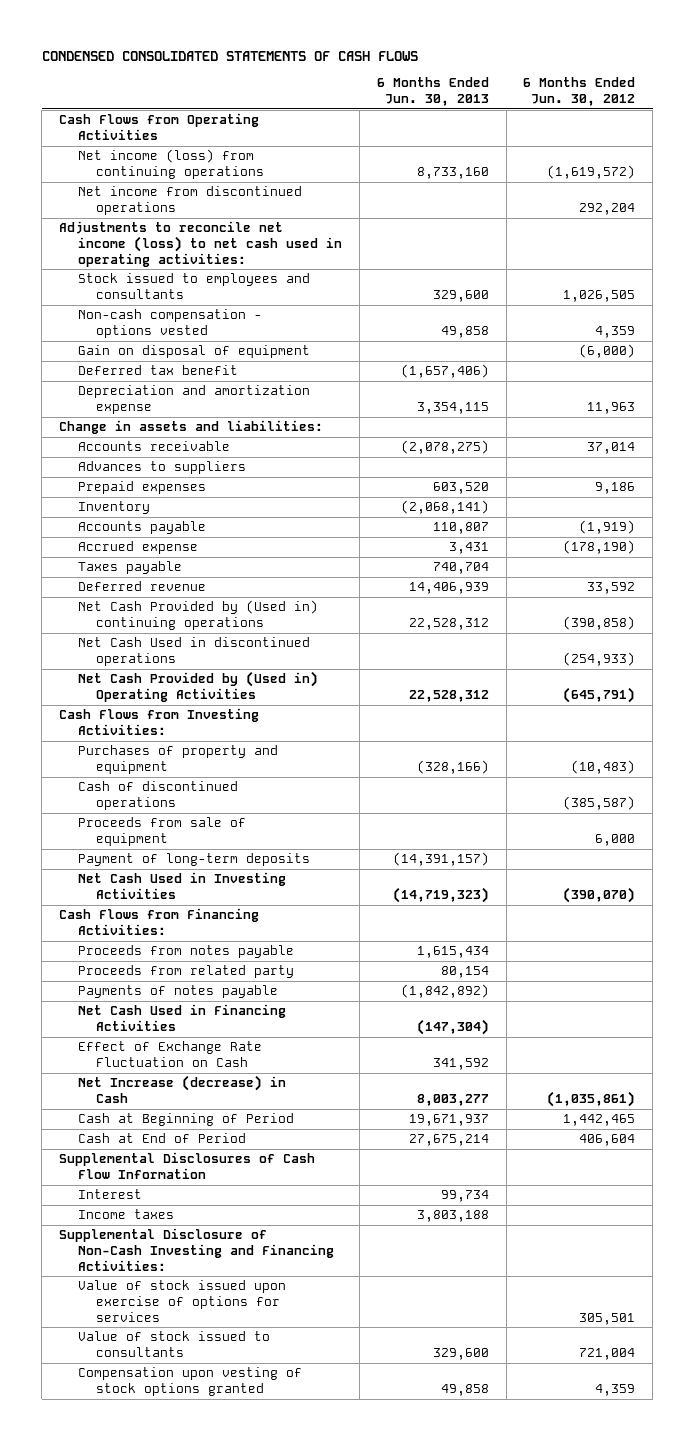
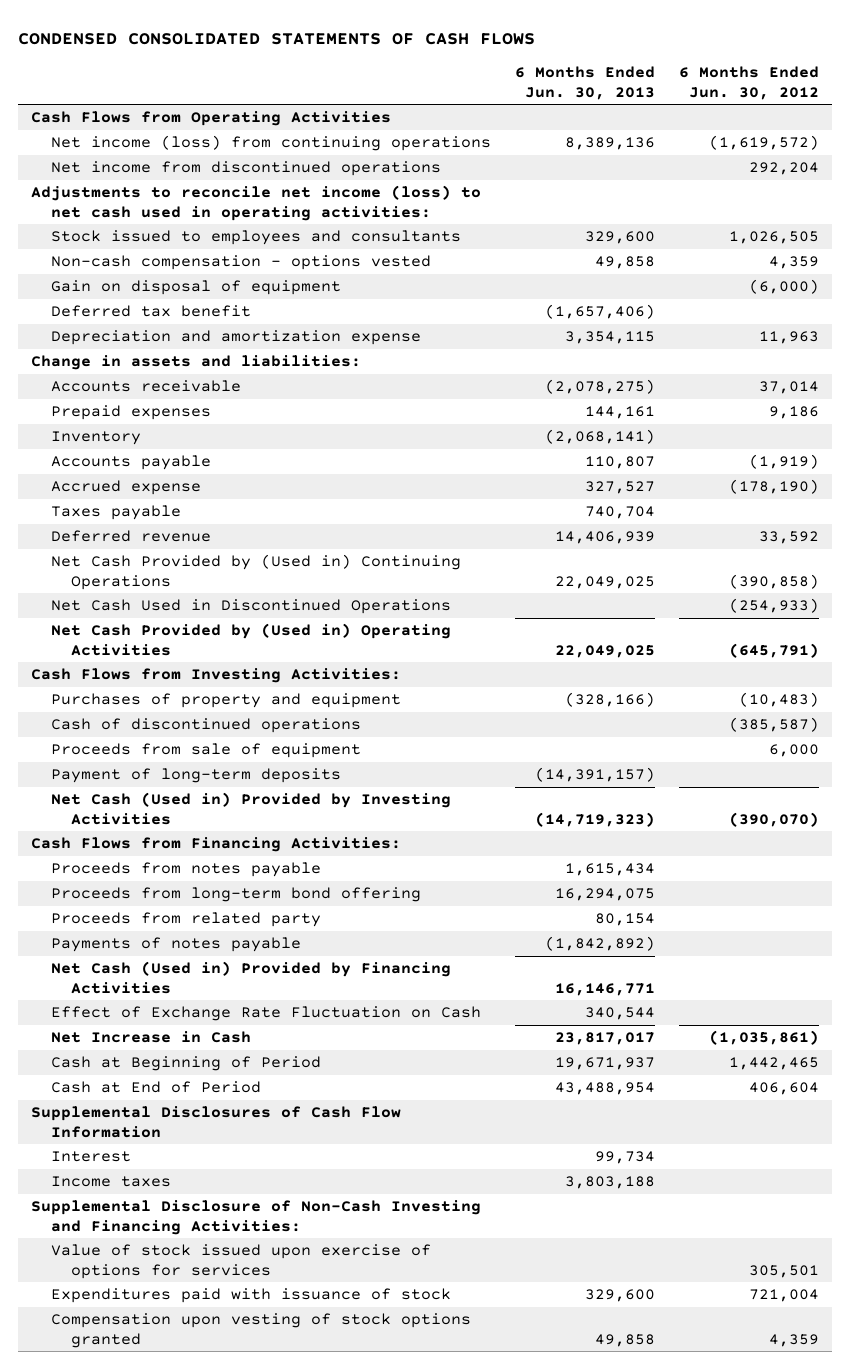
- Net income (loss) from continuing operations | 8,733,160 | (1,619,572)
+ Net income (loss) from continuing operations | 8,389,136 | (1,619,572)
- Advances to suppliers
- Prepaid expenses | 603,520 | 9,186
+ Prepaid expenses | 144,161 | 9,186
- Accrued expense | 3,431 | (178,190)
+ Accrued expense | 327,527 | (178,190)
- Net Cash Provided by (Used in) continuing operations | 22,528,312 | (390,858)
- Net Cash Used in discontinued operations | | (254,933)
- Net Cash Provided by (Used in) Operating Activities | 22,528,312 | (645,791)
+ Net Cash Provided by (Used in) Continuing Operations | 22,049,025 | (390,858)
+ Net Cash Used in Discontinued Operations | | (254,933)
+ Net Cash Provided by (Used in) Operating Activities | 22,049,025 | (645,791)
- Net Cash Used in Investing Activities | (14,719,323) | (390,070)
+ Net Cash (Used in) Provided by Investing Activities | (14,719,323) | (390,070)
+ Proceeds from long-term bond offering | 16,294,075 |
- Net Cash Used in Financing Activities | (147,304) |
- Effect of Exchange Rate Fluctuation on Cash | 341,592 |
- Net Increase (decrease) in Cash | 8,003,277 | (1,035,861)
+ Net Cash (Used in) Provided by Financing Activities | 16,146,771 |
+ Effect of Exchange Rate Fluctuation on Cash | 340,544 |
+ Net Increase in Cash | 23,817,017 | (1,035,861)
- Cash at End of Period | 27,675,214 | 406,604
+ Cash at End of Period | 43,488,954 | 406,604
- Value of stock issued to consultants | 329,600 | 721,004
+ Expenditures paid with issuance of stock | 329,600 | 721,004

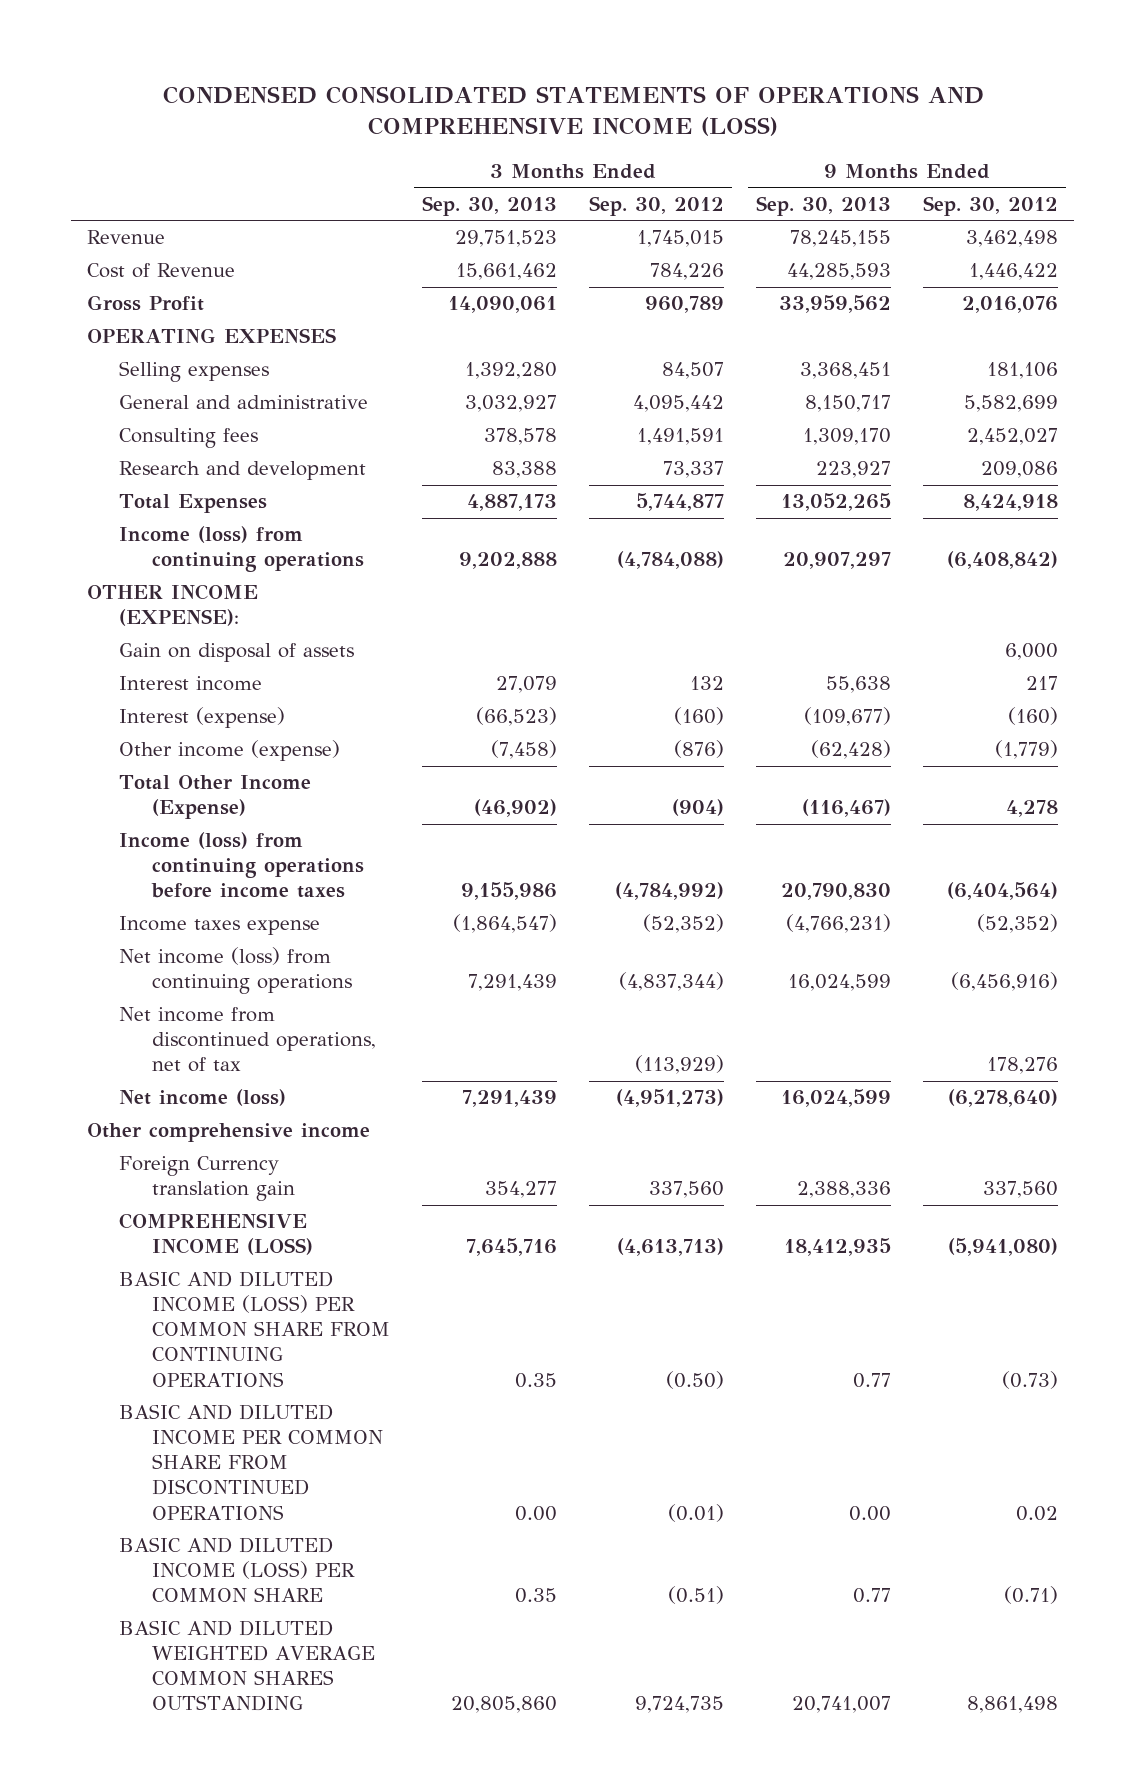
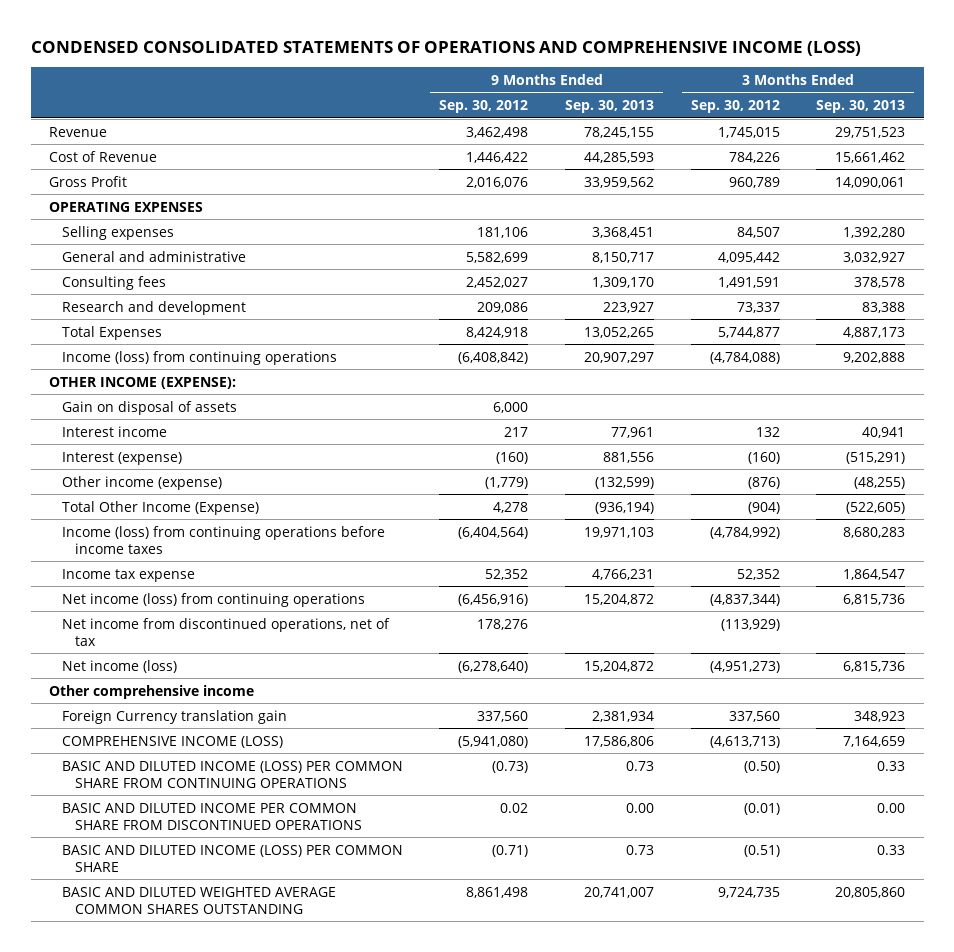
- | 3 Months Ended Sep. 30, 2013 | 3 Months Ended Sep. 30, 2012 | 9 Months Ended Sep. 30, 2013 | 9 Months Ended Sep. 30, 2012
+ | 9 Months Ended Sep. 30, 2012 | 9 Months Ended Sep. 30, 2013 | 3 Months Ended Sep. 30, 2012 | 3 Months Ended Sep. 30, 2013
- Interest income | 27,079 | 132 | 55,638 | 217
- Interest (expense) | (66,523) | (160) | (109,677) | (160)
- Other income (expense) | (7,458) | (876) | (62,428) | (1,779)
- Total Other Income (Expense) | (46,902) | (904) | (116,467) | 4,278
- Income (loss) from continuing operations before income taxes | 9,155,986 | (4,784,992) | 20,790,830 | (6,404,564)
- Income taxes expense | (1,864,547) | (52,352) | (4,766,231) | (52,352)
- Net income (loss) from continuing operations | 7,291,439 | (4,837,344) | 16,024,599 | (6,456,916)
+ Interest income | 217 | 77,961 | 132 | 40,941
+ Interest (expense) | (160) | 881,556 | (160) | (515,291)
+ Other income (expense) | (1,779) | (132,599) | (876) | (48,255)
+ Total Other Income (Expense) | 4,278 | (936,194) | (904) | (522,605)
+ Income (loss) from continuing operations before income taxes | (6,404,564) | 19,971,103 | (4,784,992) | 8,680,283
+ Income tax expense | 52,352 | 4,766,231 | 52,352 | 1,864,547
+ Net income (loss) from continuing operations | (6,456,916) | 15,204,872 | (4,837,344) | 6,815,736
- Net income (loss) | 7,291,439 | (4,951,273) | 16,024,599 | (6,278,640)
+ Net income (loss) | (6,278,640) | 15,204,872 | (4,951,273) | 6,815,736
- Foreign Currency translation gain | 354,277 | 337,560 | 2,388,336 | 337,560
- COMPREHENSIVE INCOME (LOSS) | 7,645,716 | (4,613,713) | 18,412,935 | (5,941,080)
- BASIC AND DILUTED INCOME (LOSS) PER COMMON SHARE FROM CONTINUING OPERATIONS | 0.35 | (0.50) | 0.77 | (0.73)
+ Foreign Currency translation gain | 337,560 | 2,381,934 | 337,560 | 348,923
+ COMPREHENSIVE INCOME (LOSS) | (5,941,080) | 17,586,806 | (4,613,713) | 7,164,659
+ BASIC AND DILUTED INCOME (LOSS) PER COMMON SHARE FROM CONTINUING OPERATIONS | (0.73) | 0.73 | (0.50) | 0.33
- BASIC AND DILUTED INCOME (LOSS) PER COMMON SHARE | 0.35 | (0.51) | 0.77 | (0.71)
+ BASIC AND DILUTED INCOME (LOSS) PER COMMON SHARE | (0.71) | 0.73 | (0.51) | 0.33

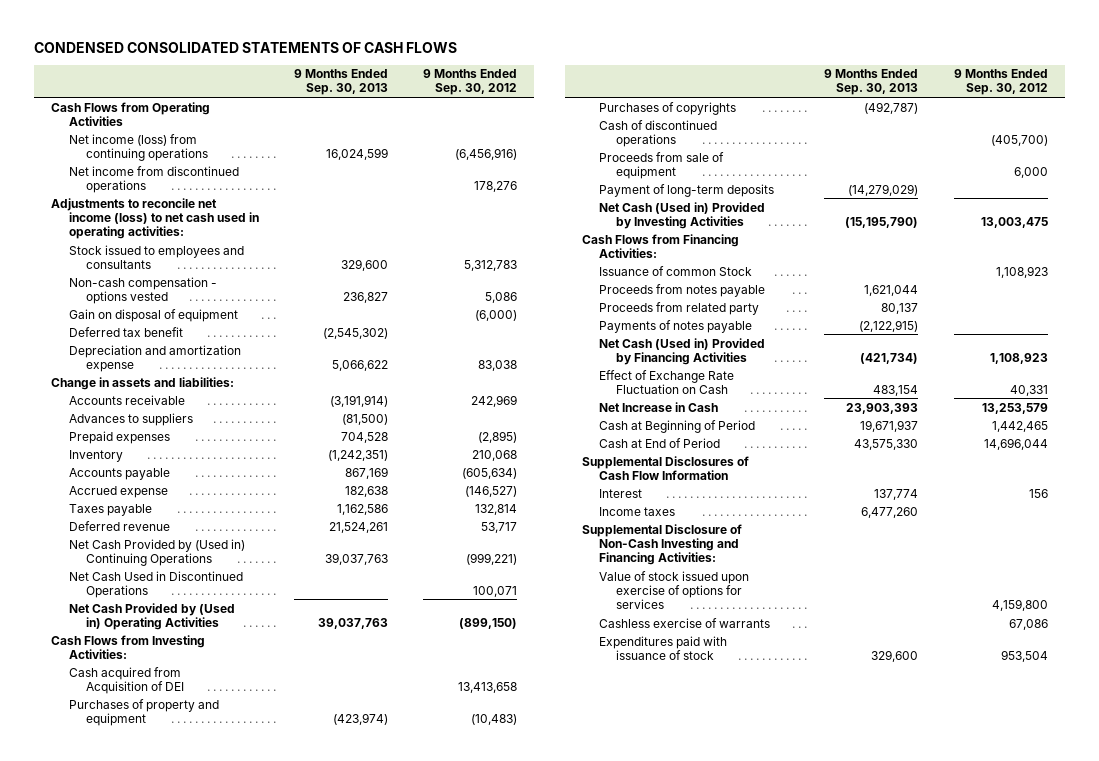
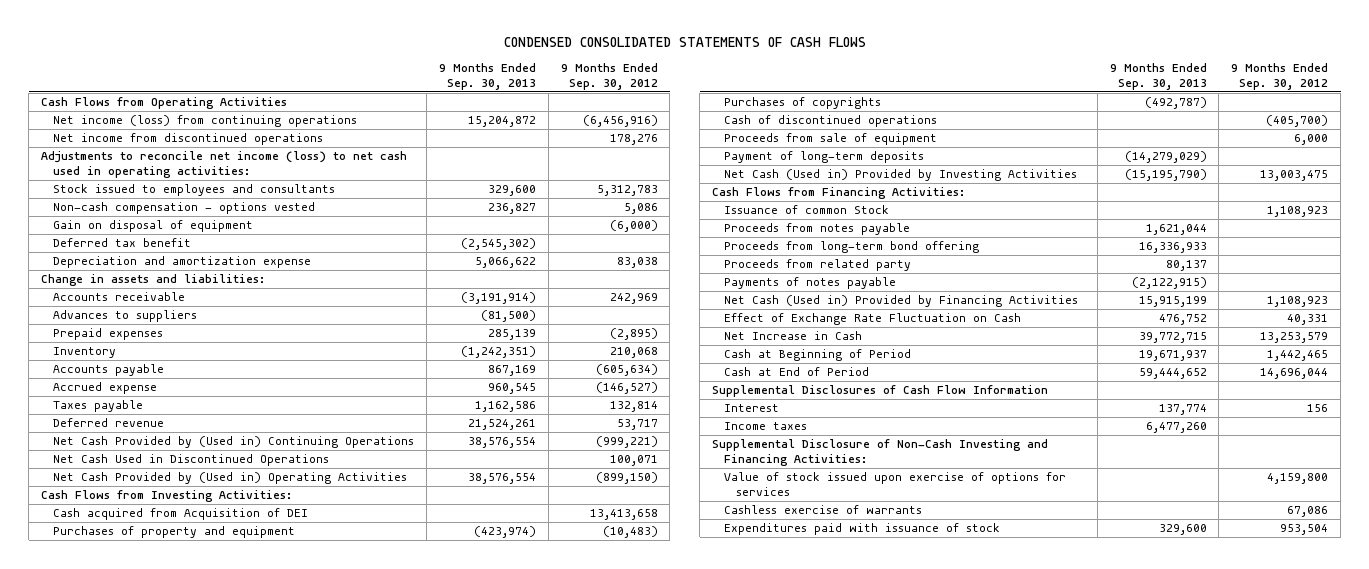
- Net income (loss) from continuing operations | 16,024,599 | (6,456,916)
+ Net income (loss) from continuing operations | 15,204,872 | (6,456,916)
- Prepaid expenses | 704,528 | (2,895)
+ Prepaid expenses | 285,139 | (2,895)
- Accrued expense | 182,638 | (146,527)
+ Accrued expense | 960,545 | (146,527)
- Net Cash Provided by (Used in) Continuing Operations | 39,037,763 | (999,221)
+ Net Cash Provided by (Used in) Continuing Operations | 38,576,554 | (999,221)
- Net Cash Provided by (Used in) Operating Activities | 39,037,763 | (899,150)
+ Net Cash Provided by (Used in) Operating Activities | 38,576,554 | (899,150)
+ Proceeds from long-term bond offering | 16,336,933 |
- Net Cash (Used in) Provided by Financing Activities | (421,734) | 1,108,923
- Effect of Exchange Rate Fluctuation on Cash | 483,154 | 40,331
- Net Increase in Cash | 23,903,393 | 13,253,579
+ Net Cash (Used in) Provided by Financing Activities | 15,915,199 | 1,108,923
+ Effect of Exchange Rate Fluctuation on Cash | 476,752 | 40,331
+ Net Increase in Cash | 39,772,715 | 13,253,579
- Cash at End of Period | 43,575,330 | 14,696,044
+ Cash at End of Period | 59,444,652 | 14,696,044

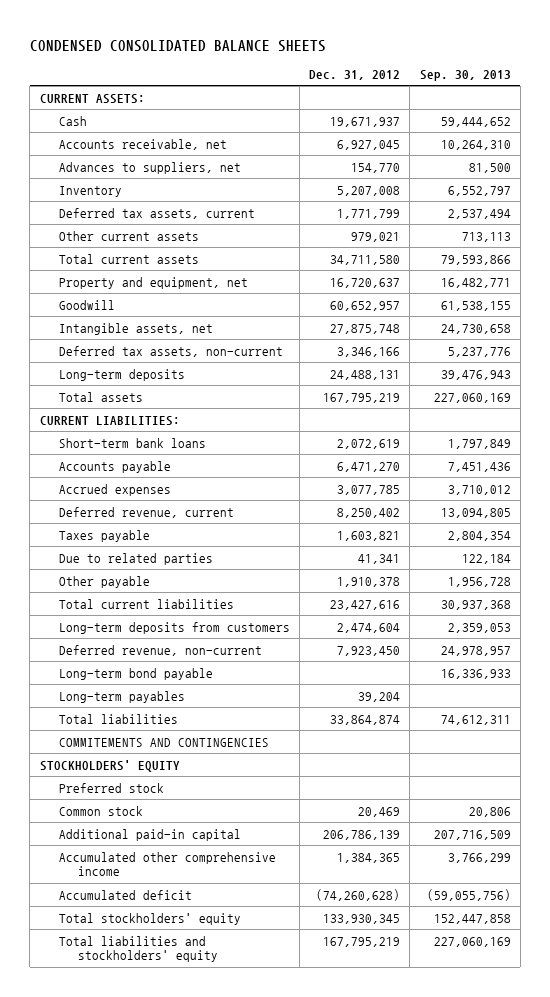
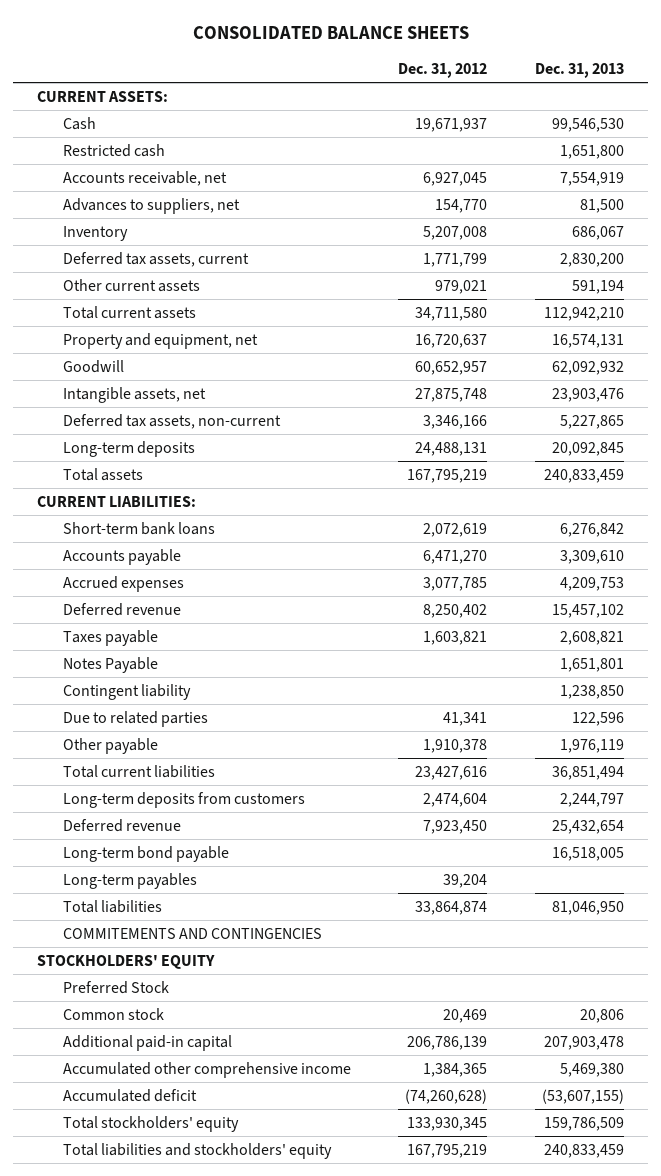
- CONDENSED CONSOLIDATED BALANCE SHEETS
+ CONSOLIDATED BALANCE SHEETS
- | Dec. 31, 2012 | Sep. 30, 2013
+ | Dec. 31, 2012 | Dec. 31, 2013
+ Restricted cash | | 1,651,800
- Deferred revenue, current | 8,250,402 | 13,094,805
+ Deferred revenue | 8,250,402 | 15,457,102
+ Notes Payable | | 1,651,801
+ Contingent liability | | 1,238,850
- Deferred revenue, non-current | 7,923,450 | 24,978,957
+ Deferred revenue | 7,923,450 | 25,432,654
- Preferred stock
+ Preferred Stock

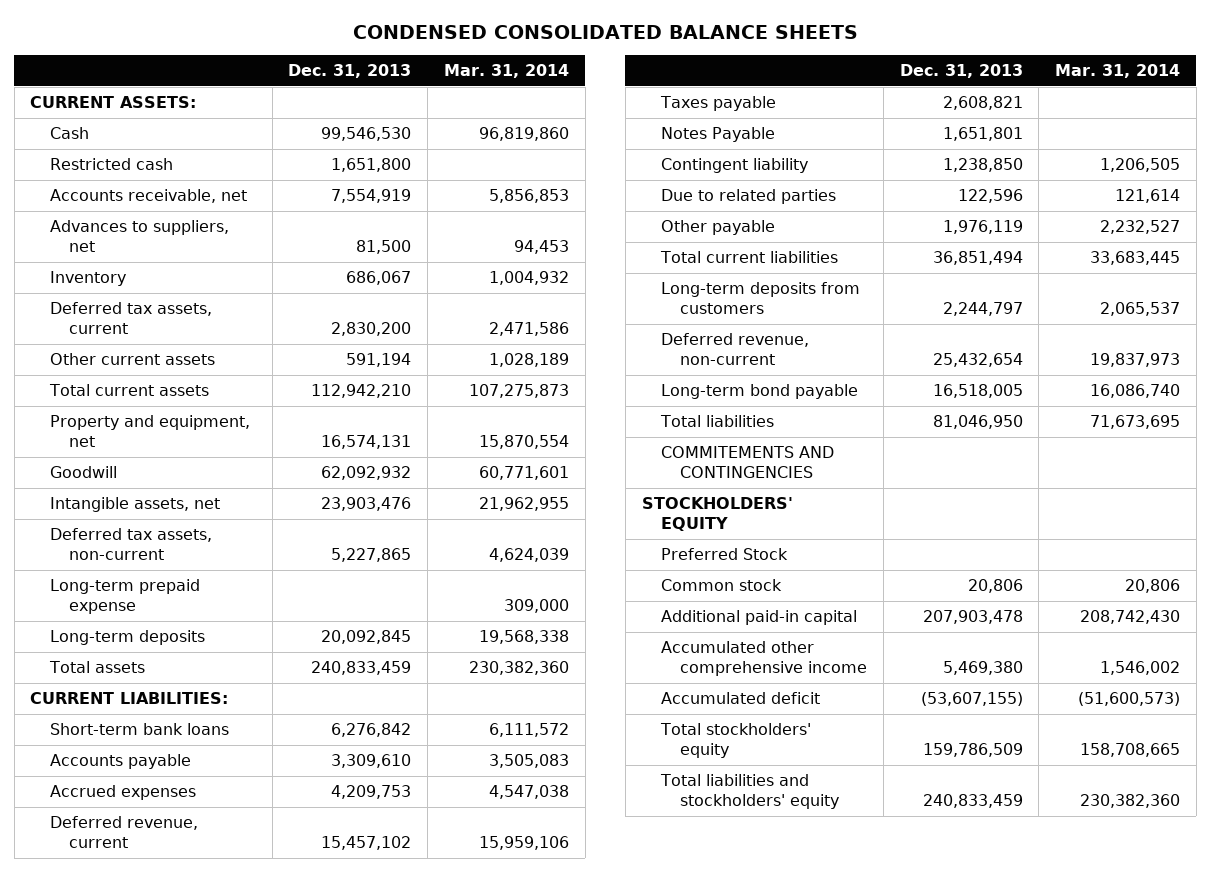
- CONSOLIDATED BALANCE SHEETS
+ CONDENSED CONSOLIDATED BALANCE SHEETS
- | Dec. 31, 2012 | Dec. 31, 2013
+ | Dec. 31, 2013 | Mar. 31, 2014
+ Long-term prepaid expense | | 309,000
- Deferred revenue | 8,250,402 | 15,457,102
+ Deferred revenue, current | 15,457,102 | 15,959,106
- Deferred revenue | 7,923,450 | 25,432,654
+ Deferred revenue, non-current | 25,432,654 | 19,837,973
- Long-term payables | 39,204 |

